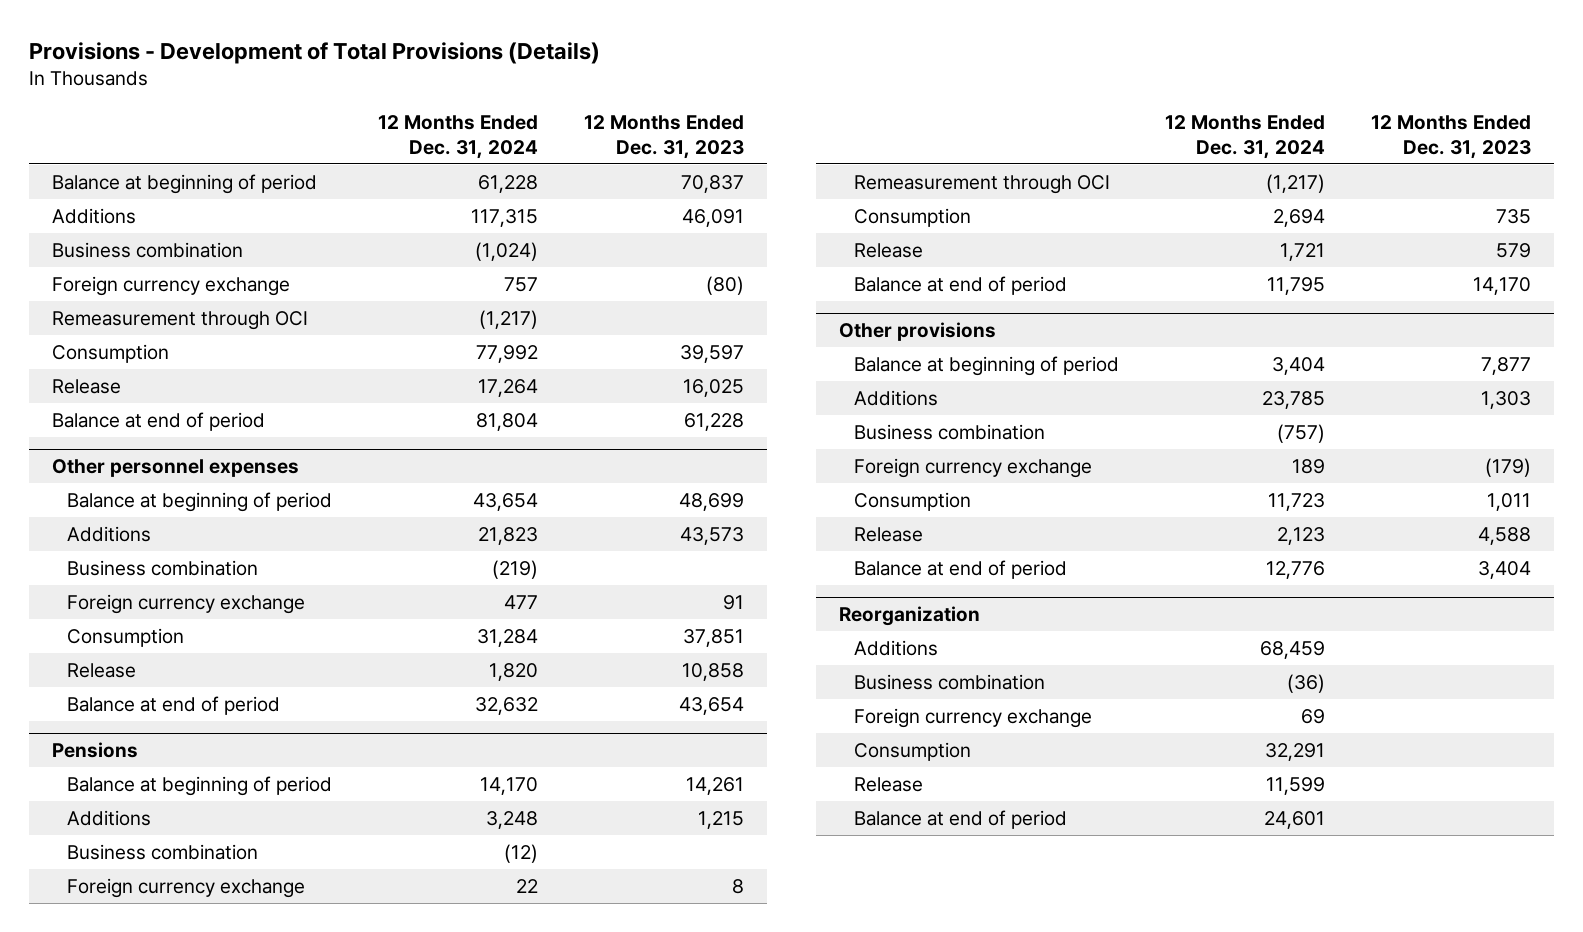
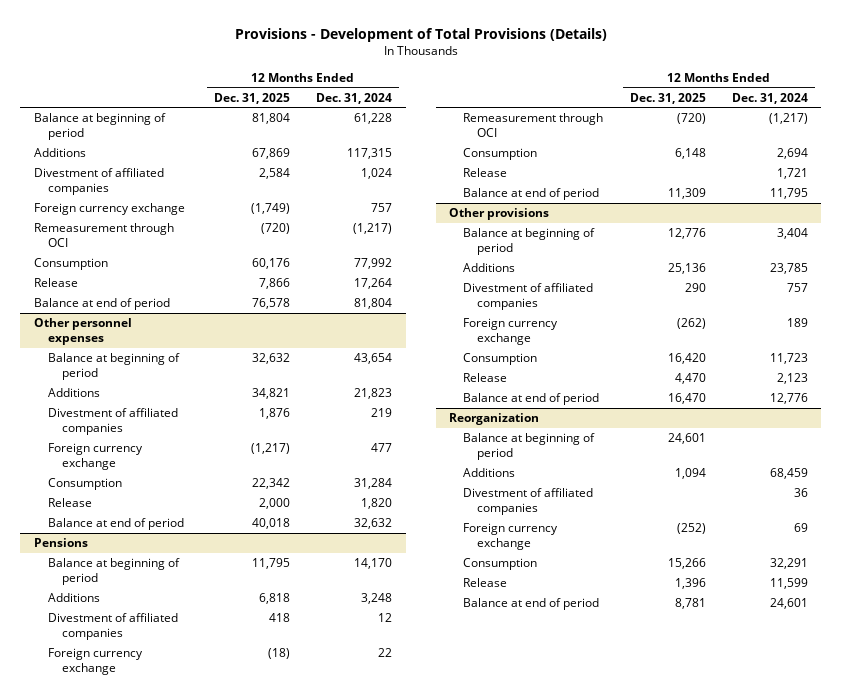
- | 12 Months Ended Dec. 31, 2024 | 12 Months Ended Dec. 31, 2023
+ | 12 Months Ended Dec. 31, 2025 | 12 Months Ended Dec. 31, 2024
- Business combination | (1,024) |
+ Divestment of affiliated companies | 2,584 | 1,024
@ Other personnel expenses
- Business combination | (219) |
+ Divestment of affiliated companies | 1,876 | 219
@ Pensions
- Business combination | (12) |
+ Divestment of affiliated companies | 418 | 12
@ Other provisions
- Business combination | (757) |
+ Divestment of affiliated companies | 290 | 757
@ Reorganization
+ Balance at beginning of period | 24,601 |
- Business combination | (36) |
+ Divestment of affiliated companies | | 36

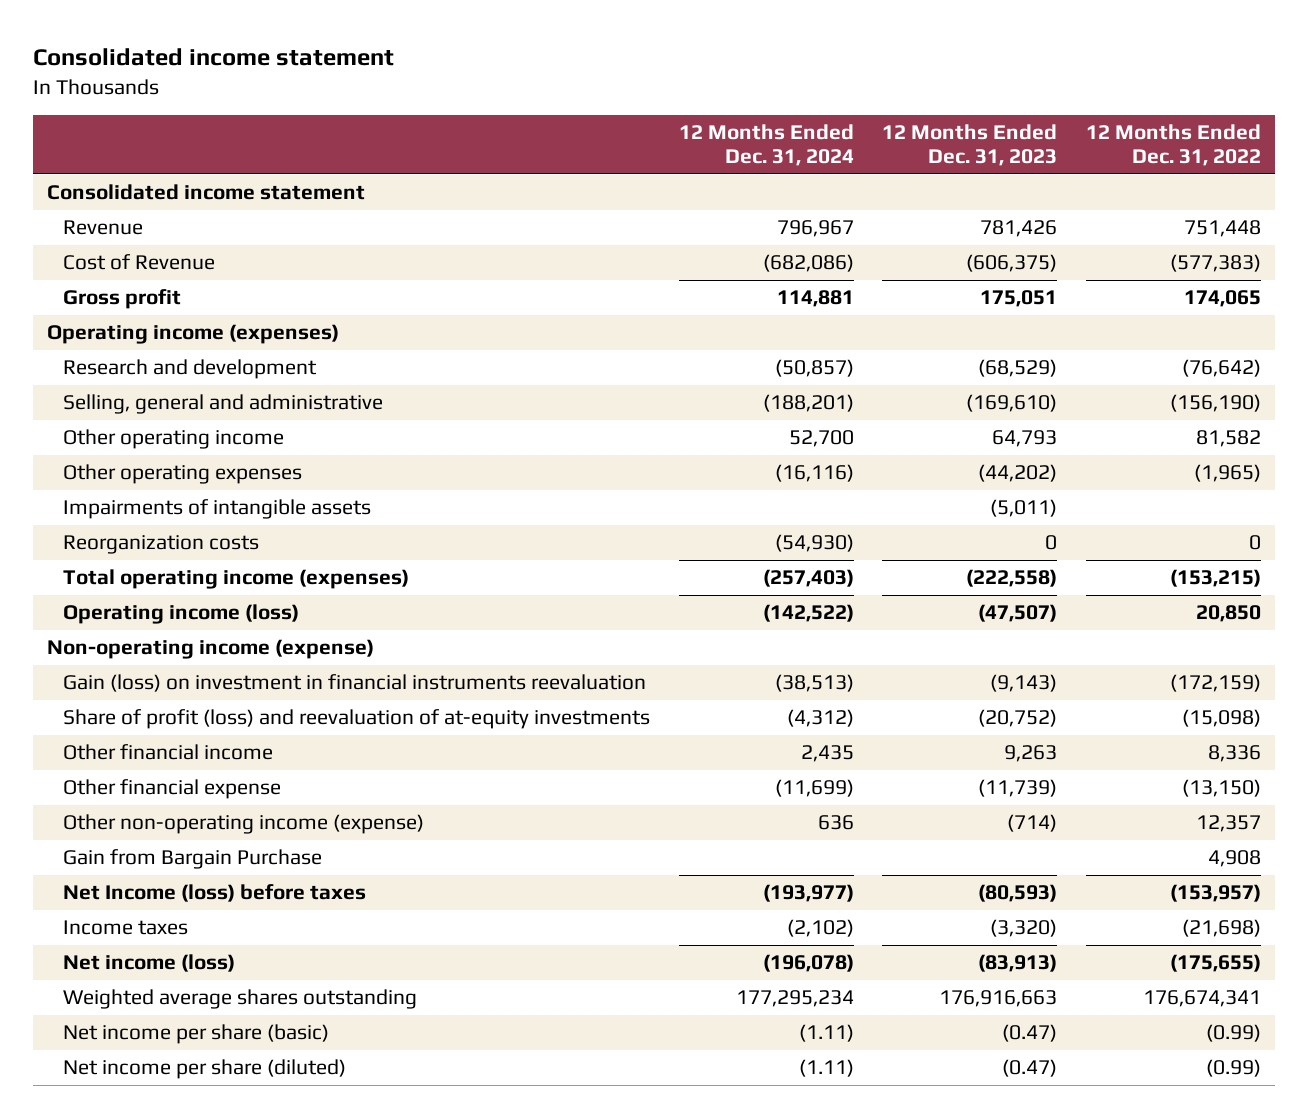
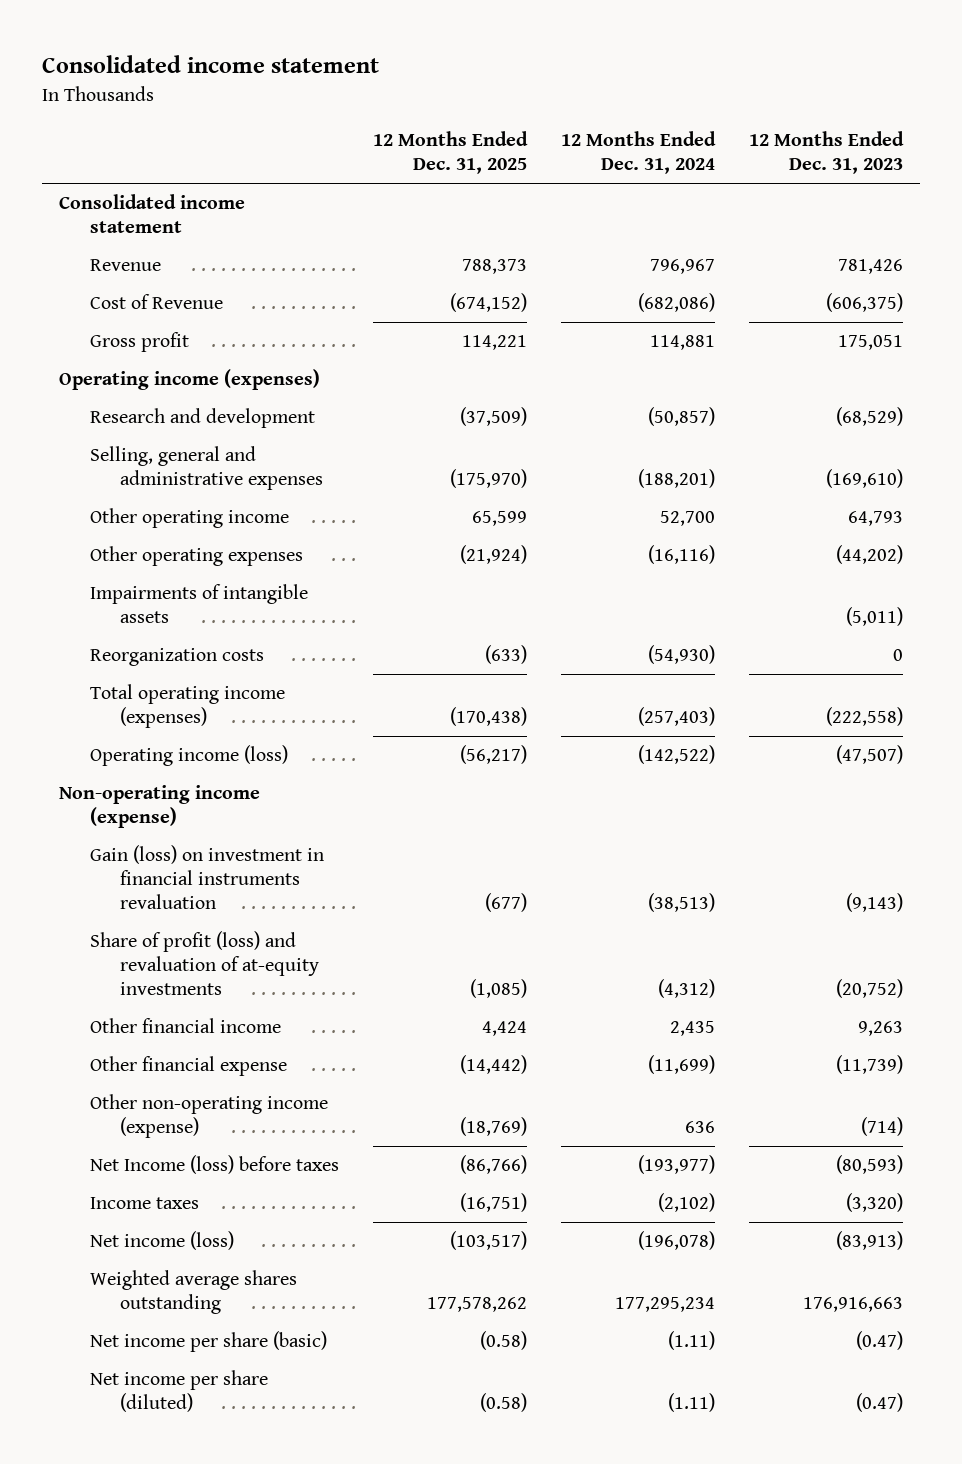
- | 12 Months Ended Dec. 31, 2024 | 12 Months Ended Dec. 31, 2023 | 12 Months Ended Dec. 31, 2022
+ | 12 Months Ended Dec. 31, 2025 | 12 Months Ended Dec. 31, 2024 | 12 Months Ended Dec. 31, 2023
- Selling, general and administrative | (188,201) | (169,610) | (156,190)
+ Selling, general and administrative expenses | (175,970) | (188,201) | (169,610)
- Gain (loss) on investment in financial instruments reevaluation | (38,513) | (9,143) | (172,159)
- Share of profit (loss) and reevaluation of at-equity investments | (4,312) | (20,752) | (15,098)
+ Gain (loss) on investment in financial instruments revaluation | (677) | (38,513) | (9,143)
+ Share of profit (loss) and revaluation of at-equity investments | (1,085) | (4,312) | (20,752)
- Gain from Bargain Purchase | | | 4,908

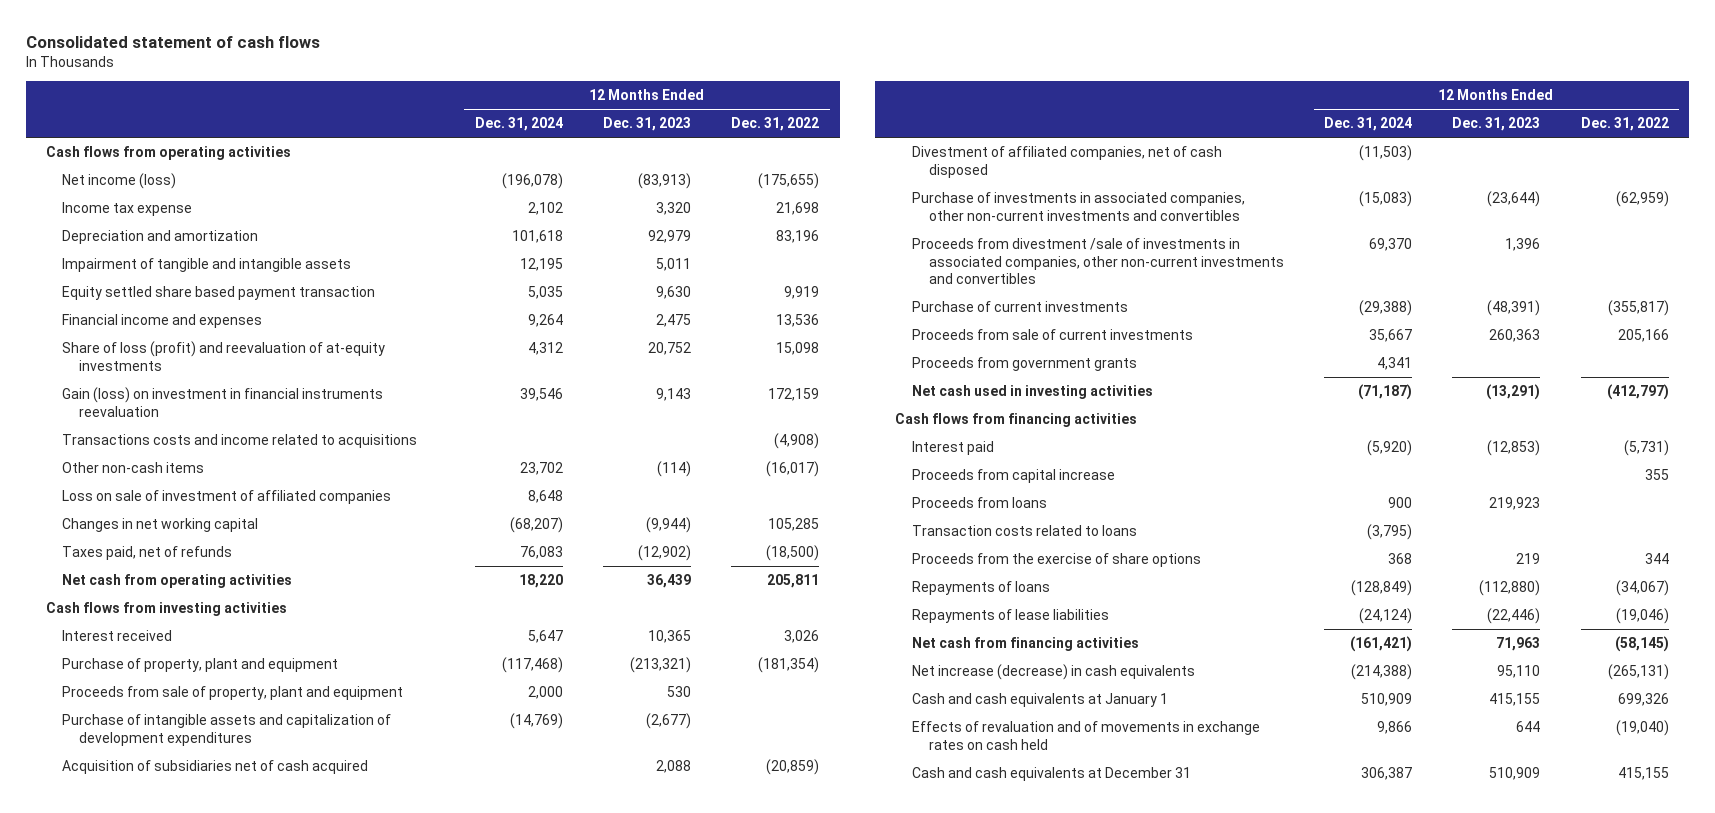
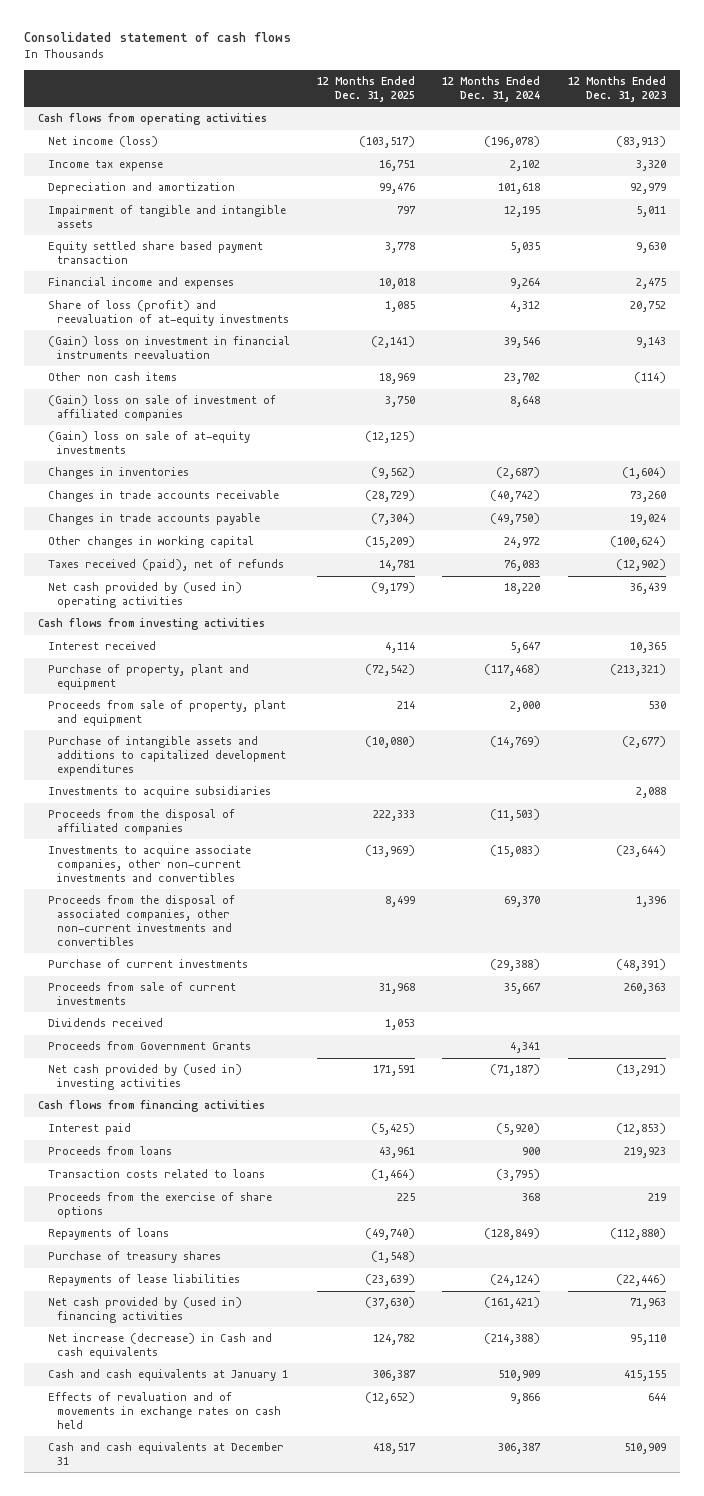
- | 12 Months Ended Dec. 31, 2024 | 12 Months Ended Dec. 31, 2023 | 12 Months Ended Dec. 31, 2022
+ | 12 Months Ended Dec. 31, 2025 | 12 Months Ended Dec. 31, 2024 | 12 Months Ended Dec. 31, 2023
- Gain (loss) on investment in financial instruments reevaluation | 39,546 | 9,143 | 172,159
- Transactions costs and income related to acquisitions | | | (4,908)
- Other non-cash items | 23,702 | (114) | (16,017)
- Loss on sale of investment of affiliated companies | 8,648 | |
- Changes in net working capital | (68,207) | (9,944) | 105,285
- Taxes paid, net of refunds | 76,083 | (12,902) | (18,500)
- Net cash from operating activities | 18,220 | 36,439 | 205,811
+ (Gain) loss on investment in financial instruments reevaluation | (2,141) | 39,546 | 9,143
+ Other non cash items | 18,969 | 23,702 | (114)
+ (Gain) loss on sale of investment of affiliated companies | 3,750 | 8,648 |
+ (Gain) loss on sale of at-equity investments | (12,125) | |
+ Changes in inventories | (9,562) | (2,687) | (1,604)
+ Changes in trade accounts receivable | (28,729) | (40,742) | 73,260
+ Changes in trade accounts payable | (7,304) | (49,750) | 19,024
+ Other changes in working capital | (15,209) | 24,972 | (100,624)
+ Taxes received (paid), net of refunds | 14,781 | 76,083 | (12,902)
+ Net cash provided by (used in) operating activities | (9,179) | 18,220 | 36,439
- Purchase of intangible assets and capitalization of development expenditures | (14,769) | (2,677) |
- Acquisition of subsidiaries net of cash acquired | | 2,088 | (20,859)
- Divestment of affiliated companies, net of cash disposed | (11,503) | |
- Purchase of investments in associated companies, other non-current investments and convertibles | (15,083) | (23,644) | (62,959)
- Proceeds from divestment /sale of investments in associated companies, other non-current investments and convertibles | 69,370 | 1,396 |
+ Purchase of intangible assets and additions to capitalized development expenditures | (10,080) | (14,769) | (2,677)
+ Investments to acquire subsidiaries | | | 2,088
+ Proceeds from the disposal of affiliated companies | 222,333 | (11,503) |
+ Investments to acquire associate companies, other non-current investments and convertibles | (13,969) | (15,083) | (23,644)
+ Proceeds from the disposal of associated companies, other non-current investments and convertibles | 8,499 | 69,370 | 1,396
- Proceeds from government grants | 4,341 | |
- Net cash used in investing activities | (71,187) | (13,291) | (412,797)
+ Dividends received | 1,053 | |
+ Proceeds from Government Grants | | 4,341 |
+ Net cash provided by (used in) investing activities | 171,591 | (71,187) | (13,291)
- Proceeds from capital increase | | | 355
+ Purchase of treasury shares | (1,548) | |
- Net cash from financing activities | (161,421) | 71,963 | (58,145)
- Net increase (decrease) in cash equivalents | (214,388) | 95,110 | (265,131)
+ Net cash provided by (used in) financing activities | (37,630) | (161,421) | 71,963
+ Net increase (decrease) in Cash and cash equivalents | 124,782 | (214,388) | 95,110

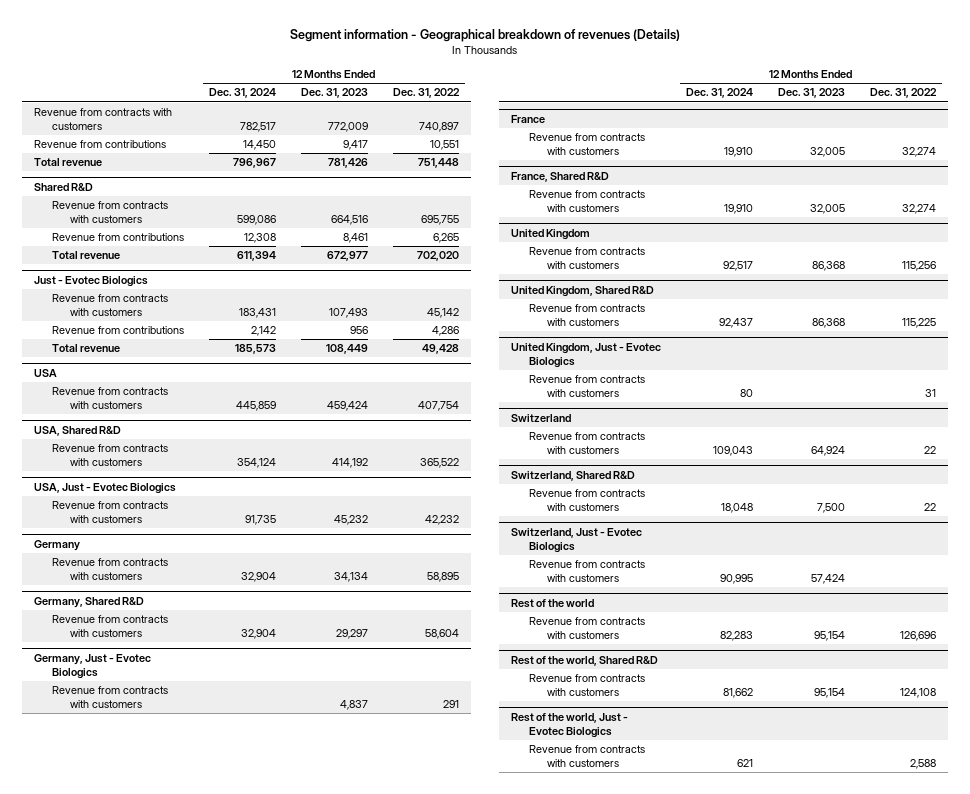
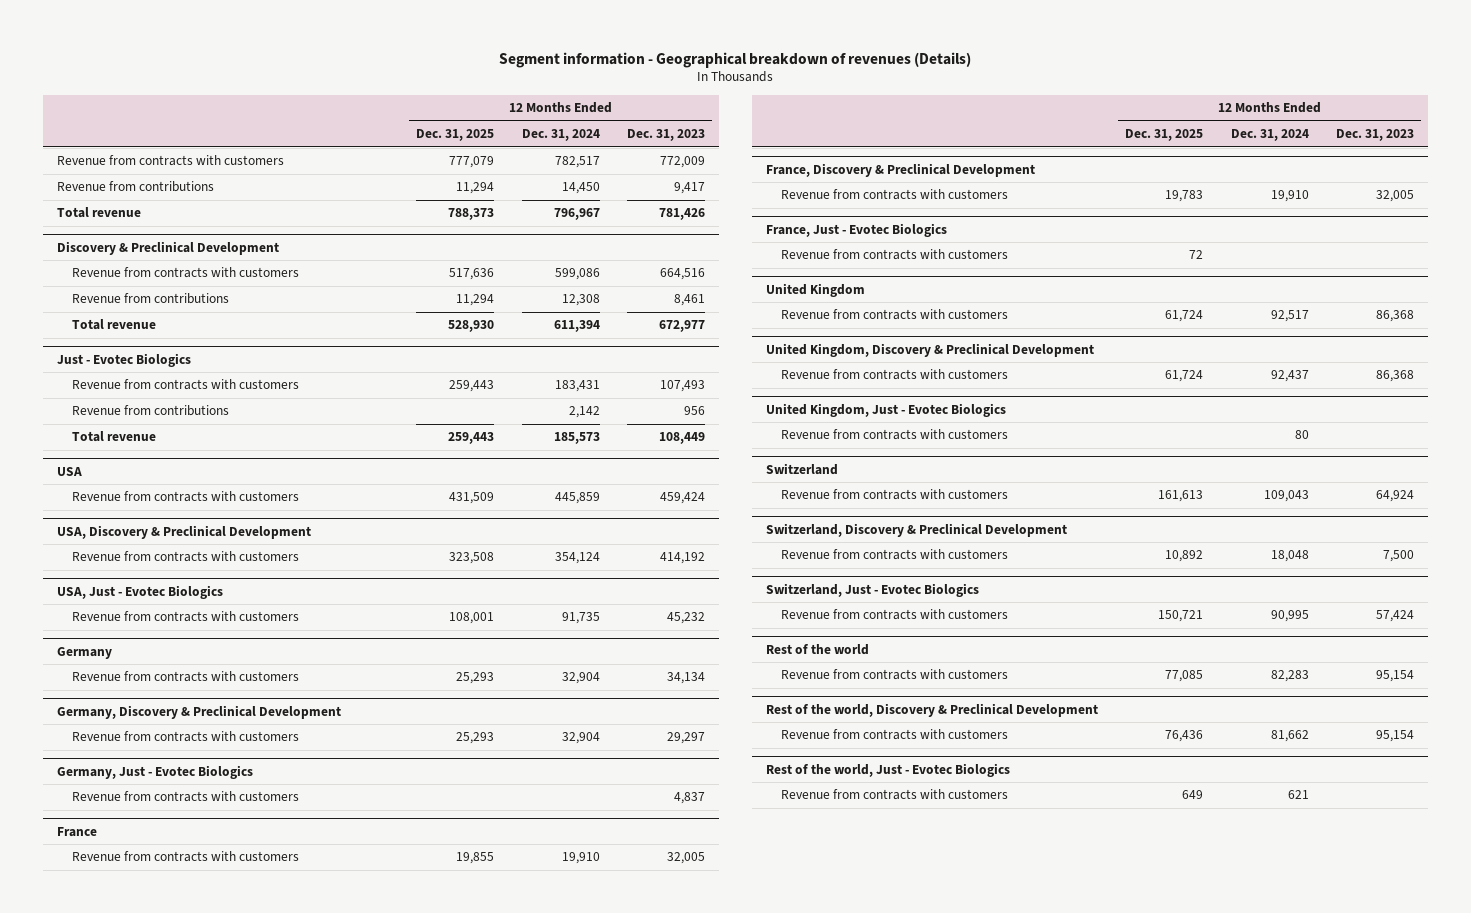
- | 12 Months Ended Dec. 31, 2024 | 12 Months Ended Dec. 31, 2023 | 12 Months Ended Dec. 31, 2022
+ | 12 Months Ended Dec. 31, 2025 | 12 Months Ended Dec. 31, 2024 | 12 Months Ended Dec. 31, 2023
- Shared R&D
+ Discovery & Preclinical Development
- USA, Shared R&D
+ USA, Discovery & Preclinical Development
- Germany, Shared R&D
+ Germany, Discovery & Preclinical Development
- France, Shared R&D
+ France, Discovery & Preclinical Development
+ France, Just - Evotec Biologics
+ Revenue from contracts with customers | 72 | |
- United Kingdom, Shared R&D
+ United Kingdom, Discovery & Preclinical Development
- Switzerland, Shared R&D
+ Switzerland, Discovery & Preclinical Development
- Rest of the world, Shared R&D
+ Rest of the world, Discovery & Preclinical Development

